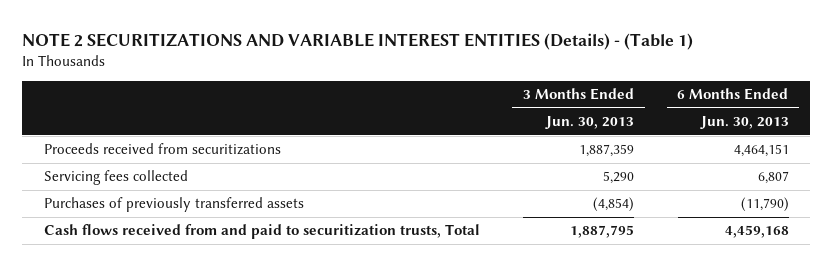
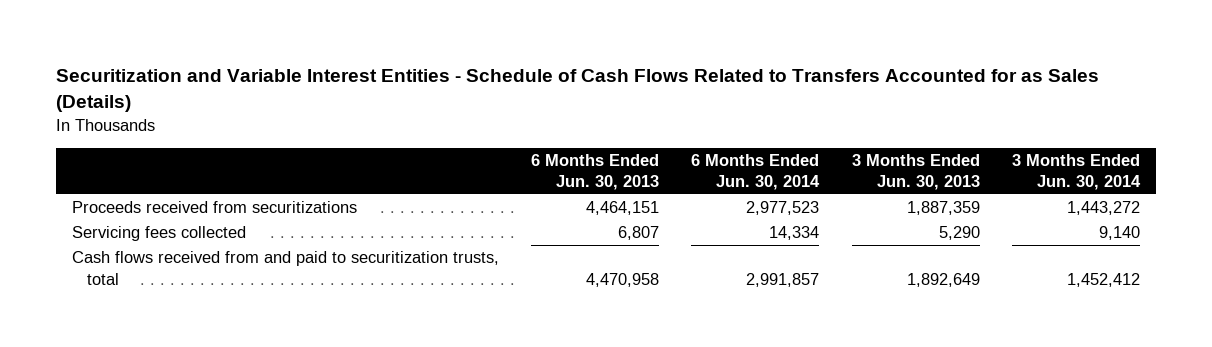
- NOTE 2 SECURITIZATIONS AND VARIABLE INTEREST ENTITIES (Details) - (Table 1)
+ Securitization and Variable Interest Entities - Schedule of Cash Flows Related to Transfers Accounted for as Sales (Details)
- | 3 Months Ended Jun. 30, 2013 | 6 Months Ended Jun. 30, 2013
+ | 6 Months Ended Jun. 30, 2013 | 6 Months Ended Jun. 30, 2014 | 3 Months Ended Jun. 30, 2013 | 3 Months Ended Jun. 30, 2014
- Purchases of previously transferred assets | (4,854) | (11,790)
- Cash flows received from and paid to securitization trusts, Total | 1,887,795 | 4,459,168
+ Cash flows received from and paid to securitization trusts, total | 4,470,958 | 2,991,857 | 1,892,649 | 1,452,412

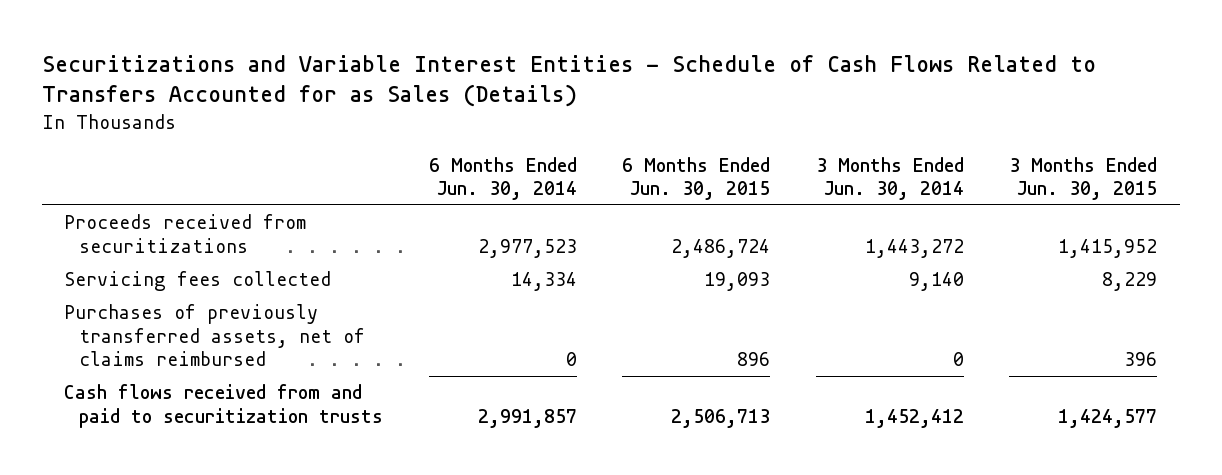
- Securitization and Variable Interest Entities - Schedule of Cash Flows Related to Transfers Accounted for as Sales (Details)
+ Securitizations and Variable Interest Entities - Schedule of Cash Flows Related to Transfers Accounted for as Sales (Details)
- | 6 Months Ended Jun. 30, 2013 | 6 Months Ended Jun. 30, 2014 | 3 Months Ended Jun. 30, 2013 | 3 Months Ended Jun. 30, 2014
+ | 6 Months Ended Jun. 30, 2014 | 6 Months Ended Jun. 30, 2015 | 3 Months Ended Jun. 30, 2014 | 3 Months Ended Jun. 30, 2015
- Cash flows received from and paid to securitization trusts, total | 4,470,958 | 2,991,857 | 1,892,649 | 1,452,412
+ Purchases of previously transferred assets, net of claims reimbursed | 0 | 896 | 0 | 396
+ Cash flows received from and paid to securitization trusts | 2,991,857 | 2,506,713 | 1,452,412 | 1,424,577

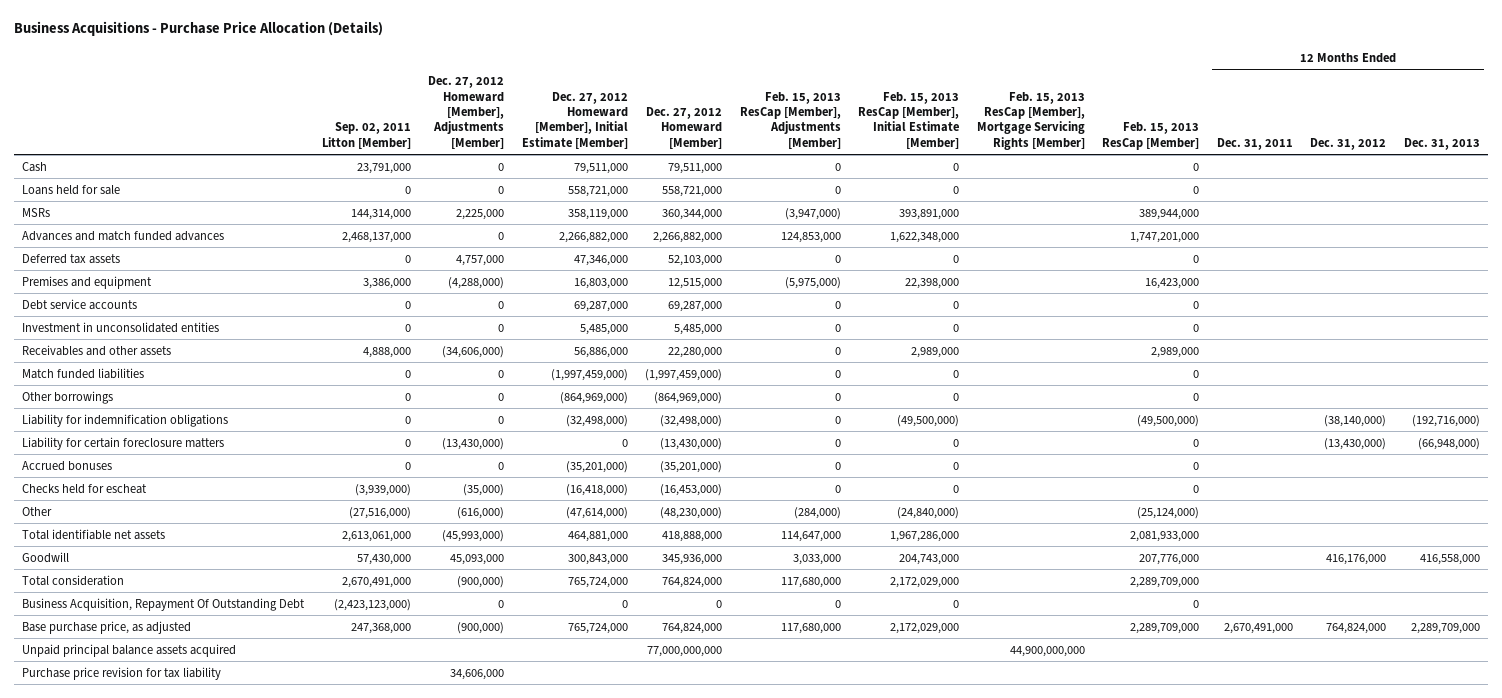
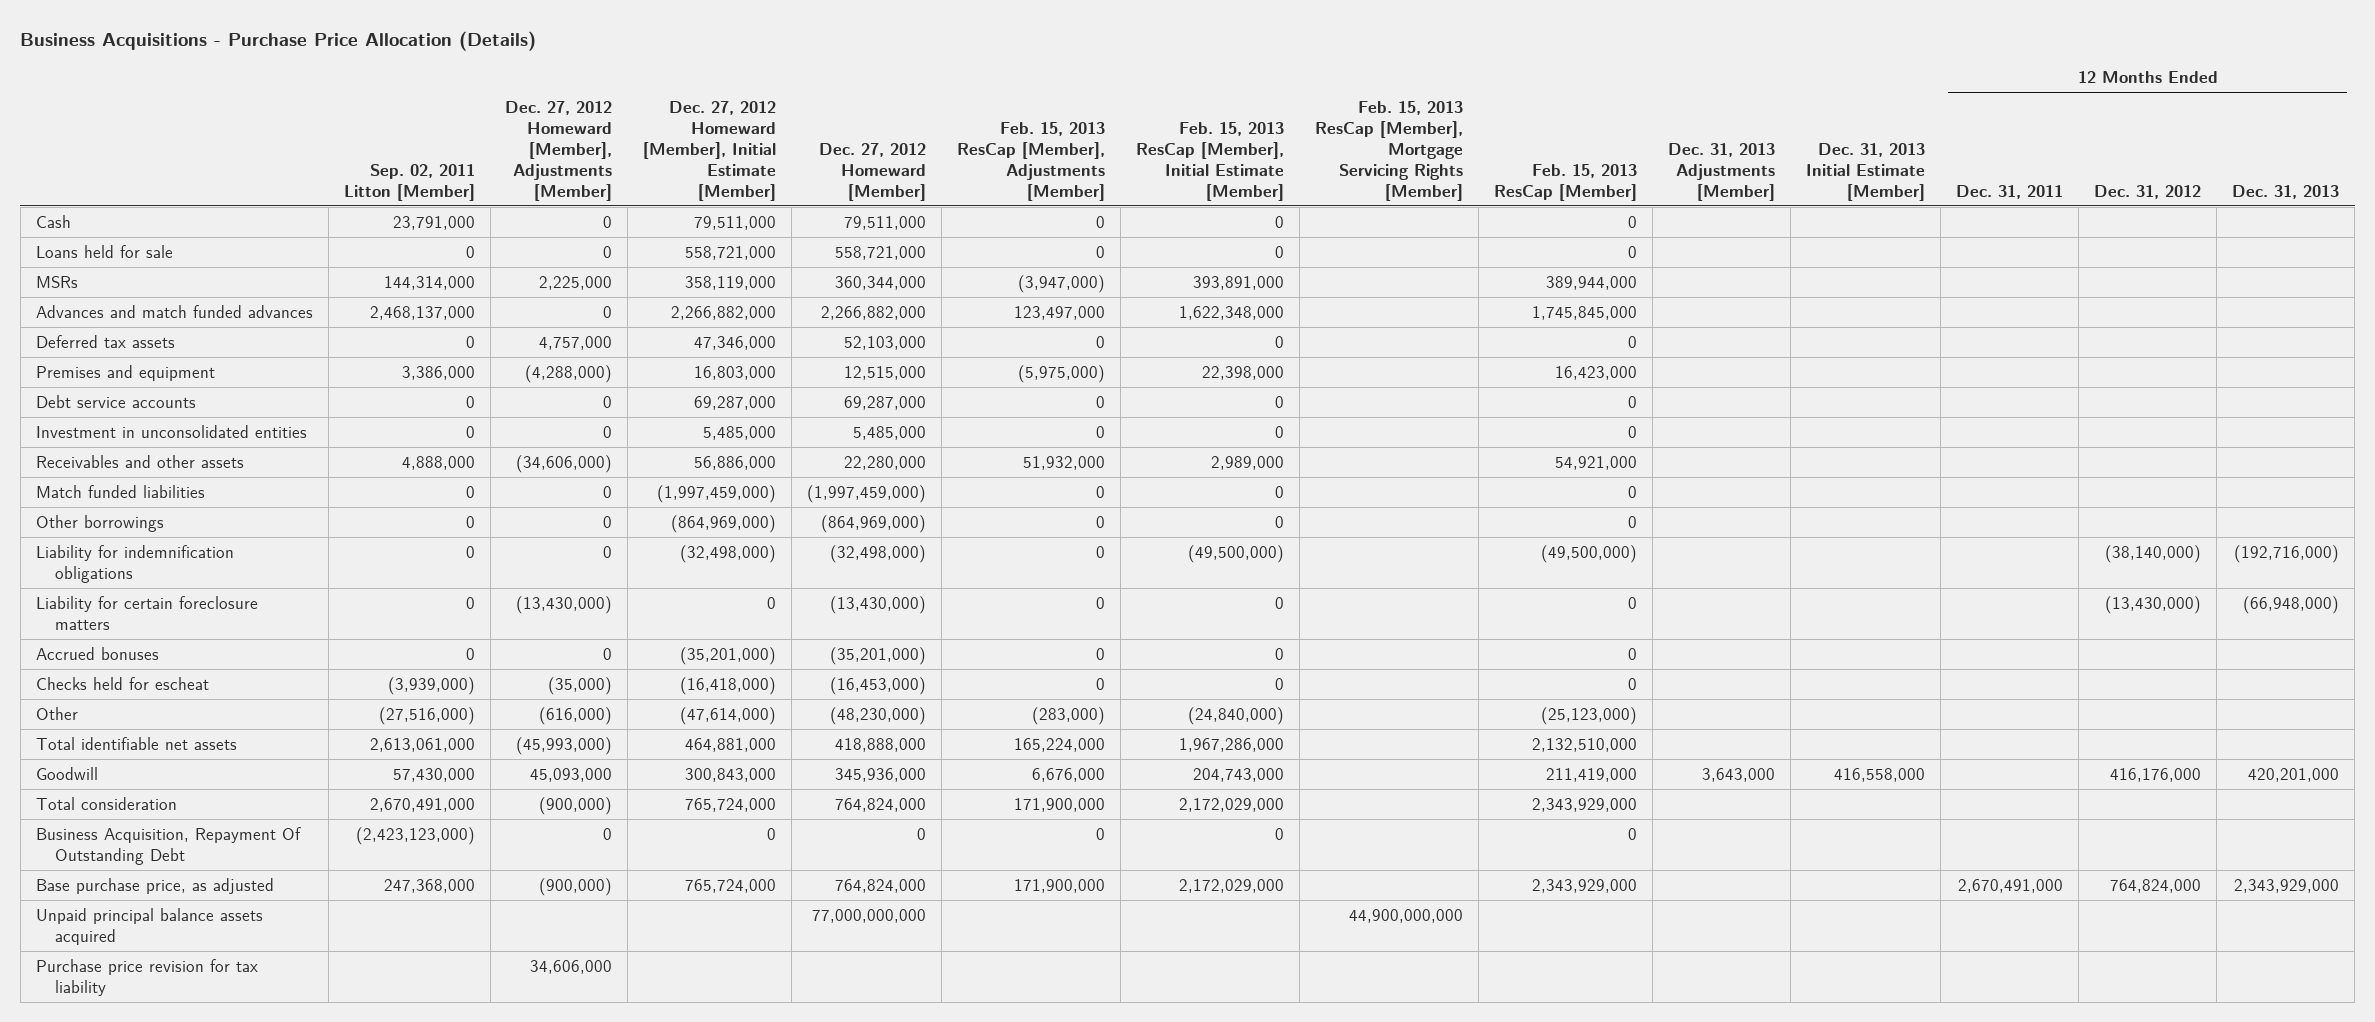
- | Sep. 02, 2011 Litton [Member] | Dec. 27, 2012 Homeward [Member], Adjustments [Member] | Dec. 27, 2012 Homeward [Member], Initial Estimate [Member] | Dec. 27, 2012 Homeward [Member] | Feb. 15, 2013 ResCap [Member], Adjustments [Member] | Feb. 15, 2013 ResCap [Member], Initial Estimate [Member] | Feb. 15, 2013 ResCap [Member], Mortgage Servicing Rights [Member] | Feb. 15, 2013 ResCap [Member] | 12 Months Ended Dec. 31, 2011 | 12 Months Ended Dec. 31, 2012 | 12 Months Ended Dec. 31, 2013
+ | Sep. 02, 2011 Litton [Member] | Dec. 27, 2012 Homeward [Member], Adjustments [Member] | Dec. 27, 2012 Homeward [Member], Initial Estimate [Member] | Dec. 27, 2012 Homeward [Member] | Feb. 15, 2013 ResCap [Member], Adjustments [Member] | Feb. 15, 2013 ResCap [Member], Initial Estimate [Member] | Feb. 15, 2013 ResCap [Member], Mortgage Servicing Rights [Member] | Feb. 15, 2013 ResCap [Member] | Dec. 31, 2013 Adjustments [Member] | Dec. 31, 2013 Initial Estimate [Member] | 12 Months Ended Dec. 31, 2011 | 12 Months Ended Dec. 31, 2012 | 12 Months Ended Dec. 31, 2013
- Advances and match funded advances | 2,468,137,000 | 0 | 2,266,882,000 | 2,266,882,000 | 124,853,000 | 1,622,348,000 | | 1,747,201,000 | | |
+ Advances and match funded advances | 2,468,137,000 | 0 | 2,266,882,000 | 2,266,882,000 | 123,497,000 | 1,622,348,000 | | 1,745,845,000 | | | | |
- Receivables and other assets | 4,888,000 | (34,606,000) | 56,886,000 | 22,280,000 | 0 | 2,989,000 | | 2,989,000 | | |
+ Receivables and other assets | 4,888,000 | (34,606,000) | 56,886,000 | 22,280,000 | 51,932,000 | 2,989,000 | | 54,921,000 | | | | |
- Other | (27,516,000) | (616,000) | (47,614,000) | (48,230,000) | (284,000) | (24,840,000) | | (25,124,000) | | |
- Total identifiable net assets | 2,613,061,000 | (45,993,000) | 464,881,000 | 418,888,000 | 114,647,000 | 1,967,286,000 | | 2,081,933,000 | | |
- Goodwill | 57,430,000 | 45,093,000 | 300,843,000 | 345,936,000 | 3,033,000 | 204,743,000 | | 207,776,000 | | 416,176,000 | 416,558,000
- Total consideration | 2,670,491,000 | (900,000) | 765,724,000 | 764,824,000 | 117,680,000 | 2,172,029,000 | | 2,289,709,000 | | |
+ Other | (27,516,000) | (616,000) | (47,614,000) | (48,230,000) | (283,000) | (24,840,000) | | (25,123,000) | | | | |
+ Total identifiable net assets | 2,613,061,000 | (45,993,000) | 464,881,000 | 418,888,000 | 165,224,000 | 1,967,286,000 | | 2,132,510,000 | | | | |
+ Goodwill | 57,430,000 | 45,093,000 | 300,843,000 | 345,936,000 | 6,676,000 | 204,743,000 | | 211,419,000 | 3,643,000 | 416,558,000 | | 416,176,000 | 420,201,000
+ Total consideration | 2,670,491,000 | (900,000) | 765,724,000 | 764,824,000 | 171,900,000 | 2,172,029,000 | | 2,343,929,000 | | | | |
- Base purchase price, as adjusted | 247,368,000 | (900,000) | 765,724,000 | 764,824,000 | 117,680,000 | 2,172,029,000 | | 2,289,709,000 | 2,670,491,000 | 764,824,000 | 2,289,709,000
+ Base purchase price, as adjusted | 247,368,000 | (900,000) | 765,724,000 | 764,824,000 | 171,900,000 | 2,172,029,000 | | 2,343,929,000 | | | 2,670,491,000 | 764,824,000 | 2,343,929,000

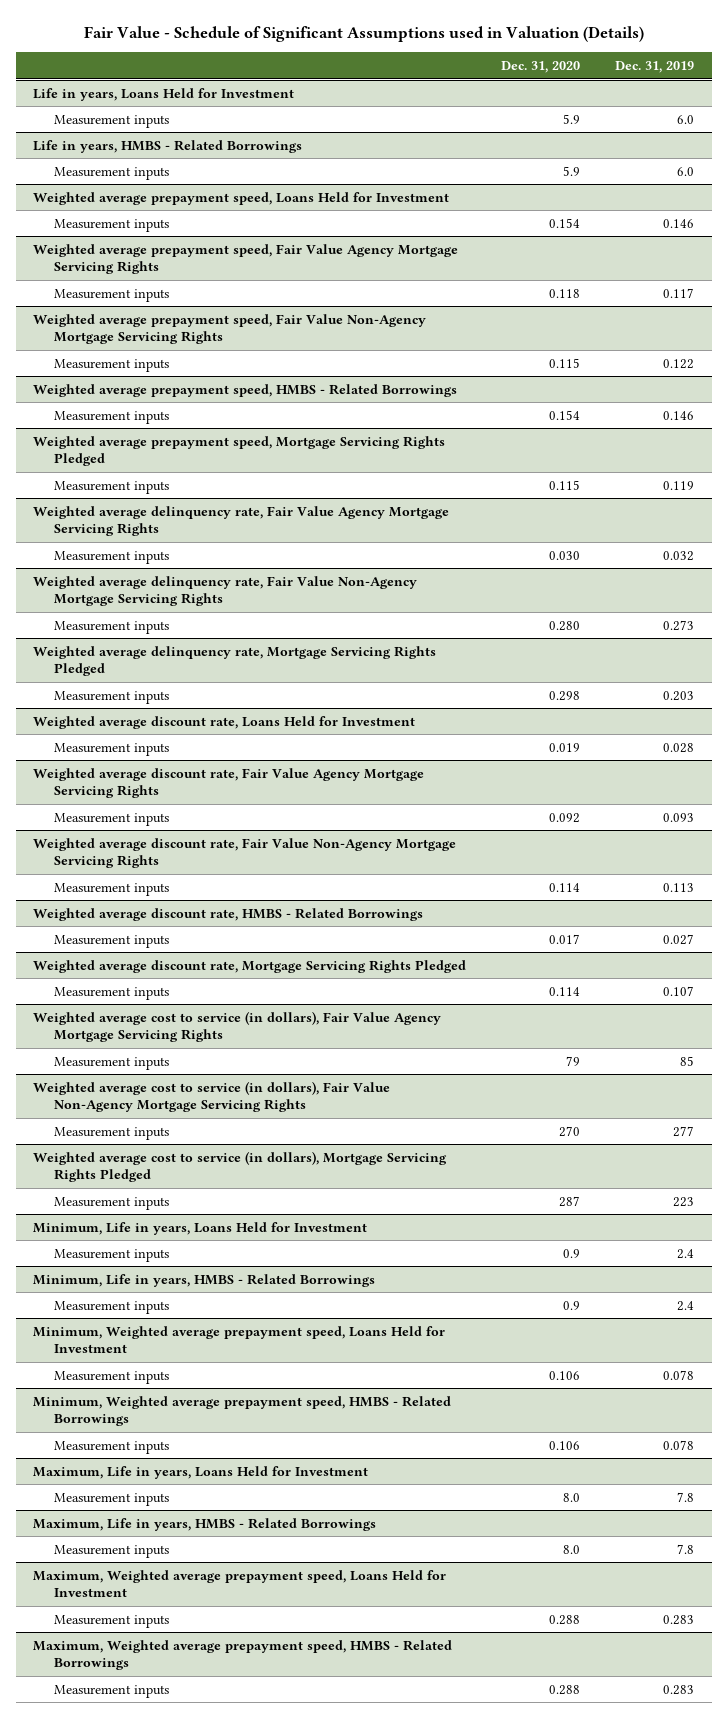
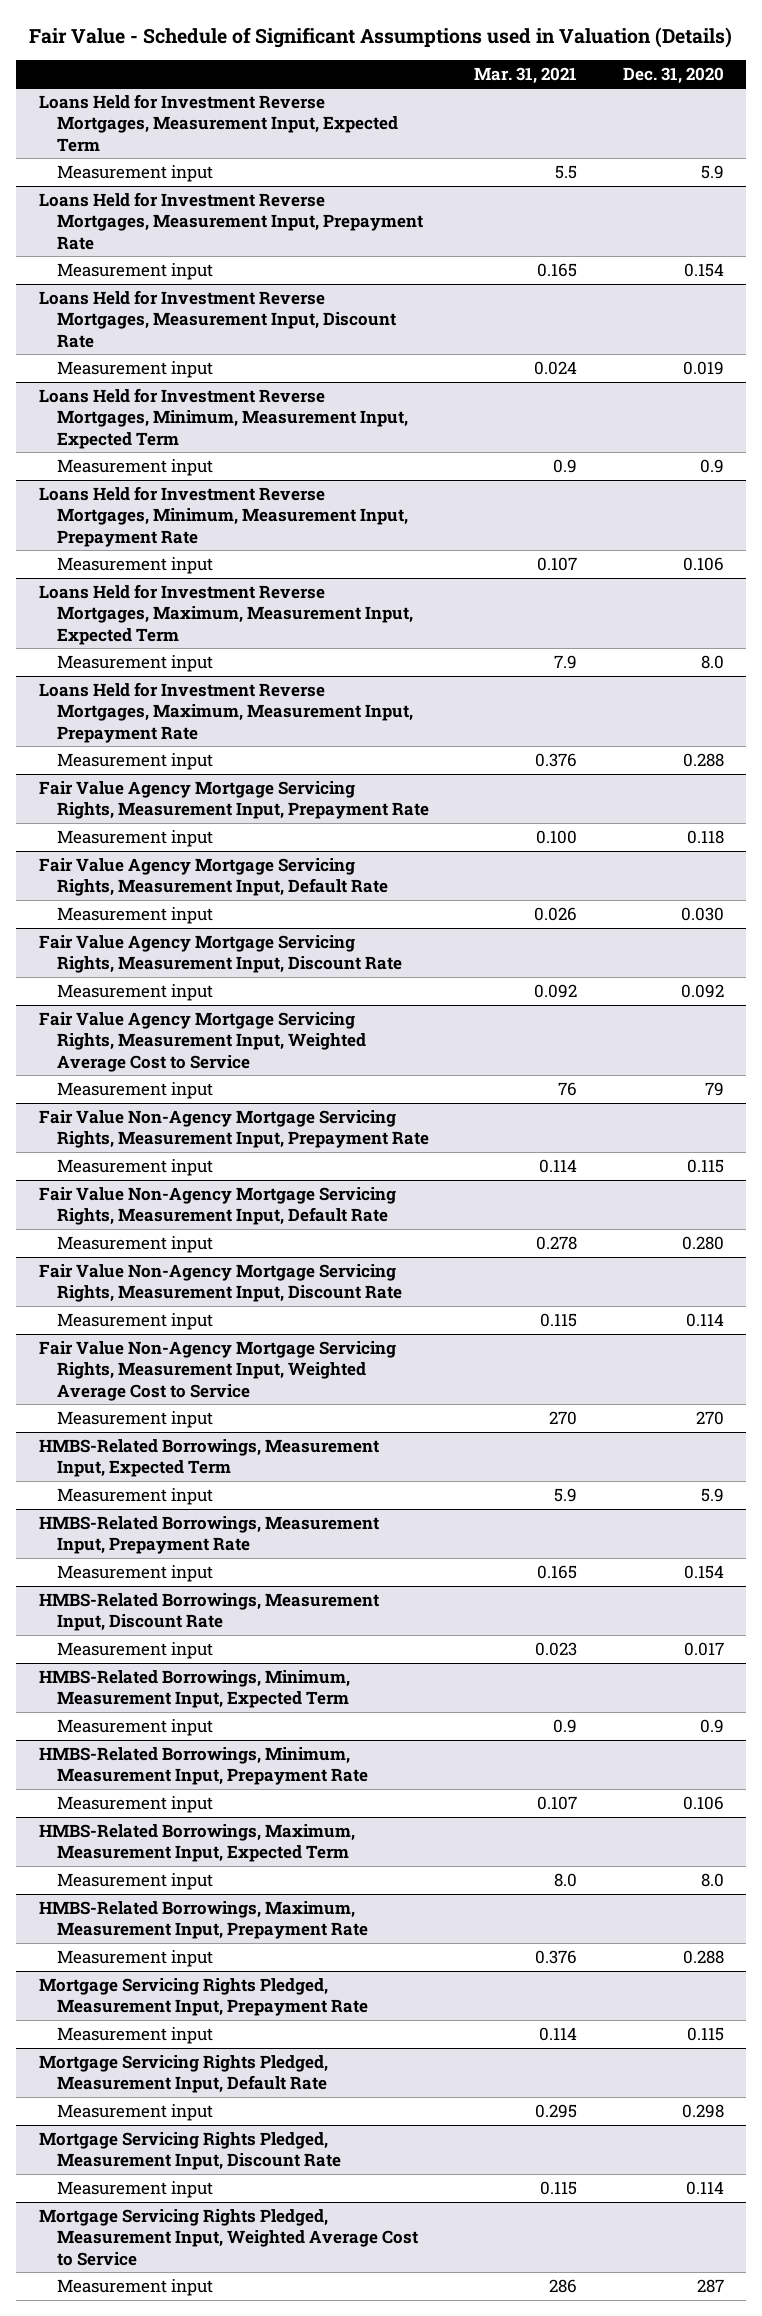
- | Dec. 31, 2020 | Dec. 31, 2019
+ | Mar. 31, 2021 | Dec. 31, 2020
- Life in years, Loans Held for Investment
- Measurement inputs | 5.9 | 6.0
- Life in years, HMBS - Related Borrowings
- Measurement inputs | 5.9 | 6.0
- Weighted average prepayment speed, Loans Held for Investment
- Measurement inputs | 0.154 | 0.146
- Weighted average prepayment speed, Fair Value Agency Mortgage Servicing Rights
- Measurement inputs | 0.118 | 0.117
- Weighted average prepayment speed, Fair Value Non-Agency Mortgage Servicing Rights
- Measurement inputs | 0.115 | 0.122
- Weighted average prepayment speed, HMBS - Related Borrowings
- Measurement inputs | 0.154 | 0.146
- Weighted average prepayment speed, Mortgage Servicing Rights Pledged
- Measurement inputs | 0.115 | 0.119
- Weighted average delinquency rate, Fair Value Agency Mortgage Servicing Rights
- Measurement inputs | 0.030 | 0.032
- Weighted average delinquency rate, Fair Value Non-Agency Mortgage Servicing Rights
- Measurement inputs | 0.280 | 0.273
- Weighted average delinquency rate, Mortgage Servicing Rights Pledged
- Measurement inputs | 0.298 | 0.203
- Weighted average discount rate, Loans Held for Investment
- Measurement inputs | 0.019 | 0.028
- Weighted average discount rate, Fair Value Agency Mortgage Servicing Rights
- Measurement inputs | 0.092 | 0.093
- Weighted average discount rate, Fair Value Non-Agency Mortgage Servicing Rights
- Measurement inputs | 0.114 | 0.113
- Weighted average discount rate, HMBS - Related Borrowings
- Measurement inputs | 0.017 | 0.027
- Weighted average discount rate, Mortgage Servicing Rights Pledged
- Measurement inputs | 0.114 | 0.107
- Weighted average cost to service (in dollars), Fair Value Agency Mortgage Servicing Rights
- Measurement inputs | 79 | 85
- Weighted average cost to service (in dollars), Fair Value Non-Agency Mortgage Servicing Rights
- Measurement inputs | 270 | 277
- Weighted average cost to service (in dollars), Mortgage Servicing Rights Pledged
- Measurement inputs | 287 | 223
- Minimum, Life in years, Loans Held for Investment
- Measurement inputs | 0.9 | 2.4
- Minimum, Life in years, HMBS - Related Borrowings
- Measurement inputs | 0.9 | 2.4
- Minimum, Weighted average prepayment speed, Loans Held for Investment
- Measurement inputs | 0.106 | 0.078
- Minimum, Weighted average prepayment speed, HMBS - Related Borrowings
- Measurement inputs | 0.106 | 0.078
- Maximum, Life in years, Loans Held for Investment
- Measurement inputs | 8.0 | 7.8
- Maximum, Life in years, HMBS - Related Borrowings
- Measurement inputs | 8.0 | 7.8
- Maximum, Weighted average prepayment speed, Loans Held for Investment
- Measurement inputs | 0.288 | 0.283
- Maximum, Weighted average prepayment speed, HMBS - Related Borrowings
- Measurement inputs | 0.288 | 0.283
+ Loans Held for Investment Reverse Mortgages, Measurement Input, Expected Term
+ Measurement input | 5.5 | 5.9
+ Loans Held for Investment Reverse Mortgages, Measurement Input, Prepayment Rate
+ Measurement input | 0.165 | 0.154
+ Loans Held for Investment Reverse Mortgages, Measurement Input, Discount Rate
+ Measurement input | 0.024 | 0.019
+ Loans Held for Investment Reverse Mortgages, Minimum, Measurement Input, Expected Term
+ Measurement input | 0.9 | 0.9
+ Loans Held for Investment Reverse Mortgages, Minimum, Measurement Input, Prepayment Rate
+ Measurement input | 0.107 | 0.106
+ Loans Held for Investment Reverse Mortgages, Maximum, Measurement Input, Expected Term
+ Measurement input | 7.9 | 8.0
+ Loans Held for Investment Reverse Mortgages, Maximum, Measurement Input, Prepayment Rate
+ Measurement input | 0.376 | 0.288
+ Fair Value Agency Mortgage Servicing Rights, Measurement Input, Prepayment Rate
+ Measurement input | 0.100 | 0.118
+ Fair Value Agency Mortgage Servicing Rights, Measurement Input, Default Rate
+ Measurement input | 0.026 | 0.030
+ Fair Value Agency Mortgage Servicing Rights, Measurement Input, Discount Rate
+ Measurement input | 0.092 | 0.092
+ Fair Value Agency Mortgage Servicing Rights, Measurement Input, Weighted Average Cost to Service
+ Measurement input | 76 | 79
+ Fair Value Non-Agency Mortgage Servicing Rights, Measurement Input, Prepayment Rate
+ Measurement input | 0.114 | 0.115
+ Fair Value Non-Agency Mortgage Servicing Rights, Measurement Input, Default Rate
+ Measurement input | 0.278 | 0.280
+ Fair Value Non-Agency Mortgage Servicing Rights, Measurement Input, Discount Rate
+ Measurement input | 0.115 | 0.114
+ Fair Value Non-Agency Mortgage Servicing Rights, Measurement Input, Weighted Average Cost to Service
+ Measurement input | 270 | 270
+ HMBS-Related Borrowings, Measurement Input, Expected Term
+ Measurement input | 5.9 | 5.9
+ HMBS-Related Borrowings, Measurement Input, Prepayment Rate
+ Measurement input | 0.165 | 0.154
+ HMBS-Related Borrowings, Measurement Input, Discount Rate
+ Measurement input | 0.023 | 0.017
+ HMBS-Related Borrowings, Minimum, Measurement Input, Expected Term
+ Measurement input | 0.9 | 0.9
+ HMBS-Related Borrowings, Minimum, Measurement Input, Prepayment Rate
+ Measurement input | 0.107 | 0.106
+ HMBS-Related Borrowings, Maximum, Measurement Input, Expected Term
+ Measurement input | 8.0 | 8.0
+ HMBS-Related Borrowings, Maximum, Measurement Input, Prepayment Rate
+ Measurement input | 0.376 | 0.288
+ Mortgage Servicing Rights Pledged, Measurement Input, Prepayment Rate
+ Measurement input | 0.114 | 0.115
+ Mortgage Servicing Rights Pledged, Measurement Input, Default Rate
+ Measurement input | 0.295 | 0.298
+ Mortgage Servicing Rights Pledged, Measurement Input, Discount Rate
+ Measurement input | 0.115 | 0.114
+ Mortgage Servicing Rights Pledged, Measurement Input, Weighted Average Cost to Service
+ Measurement input | 286 | 287

